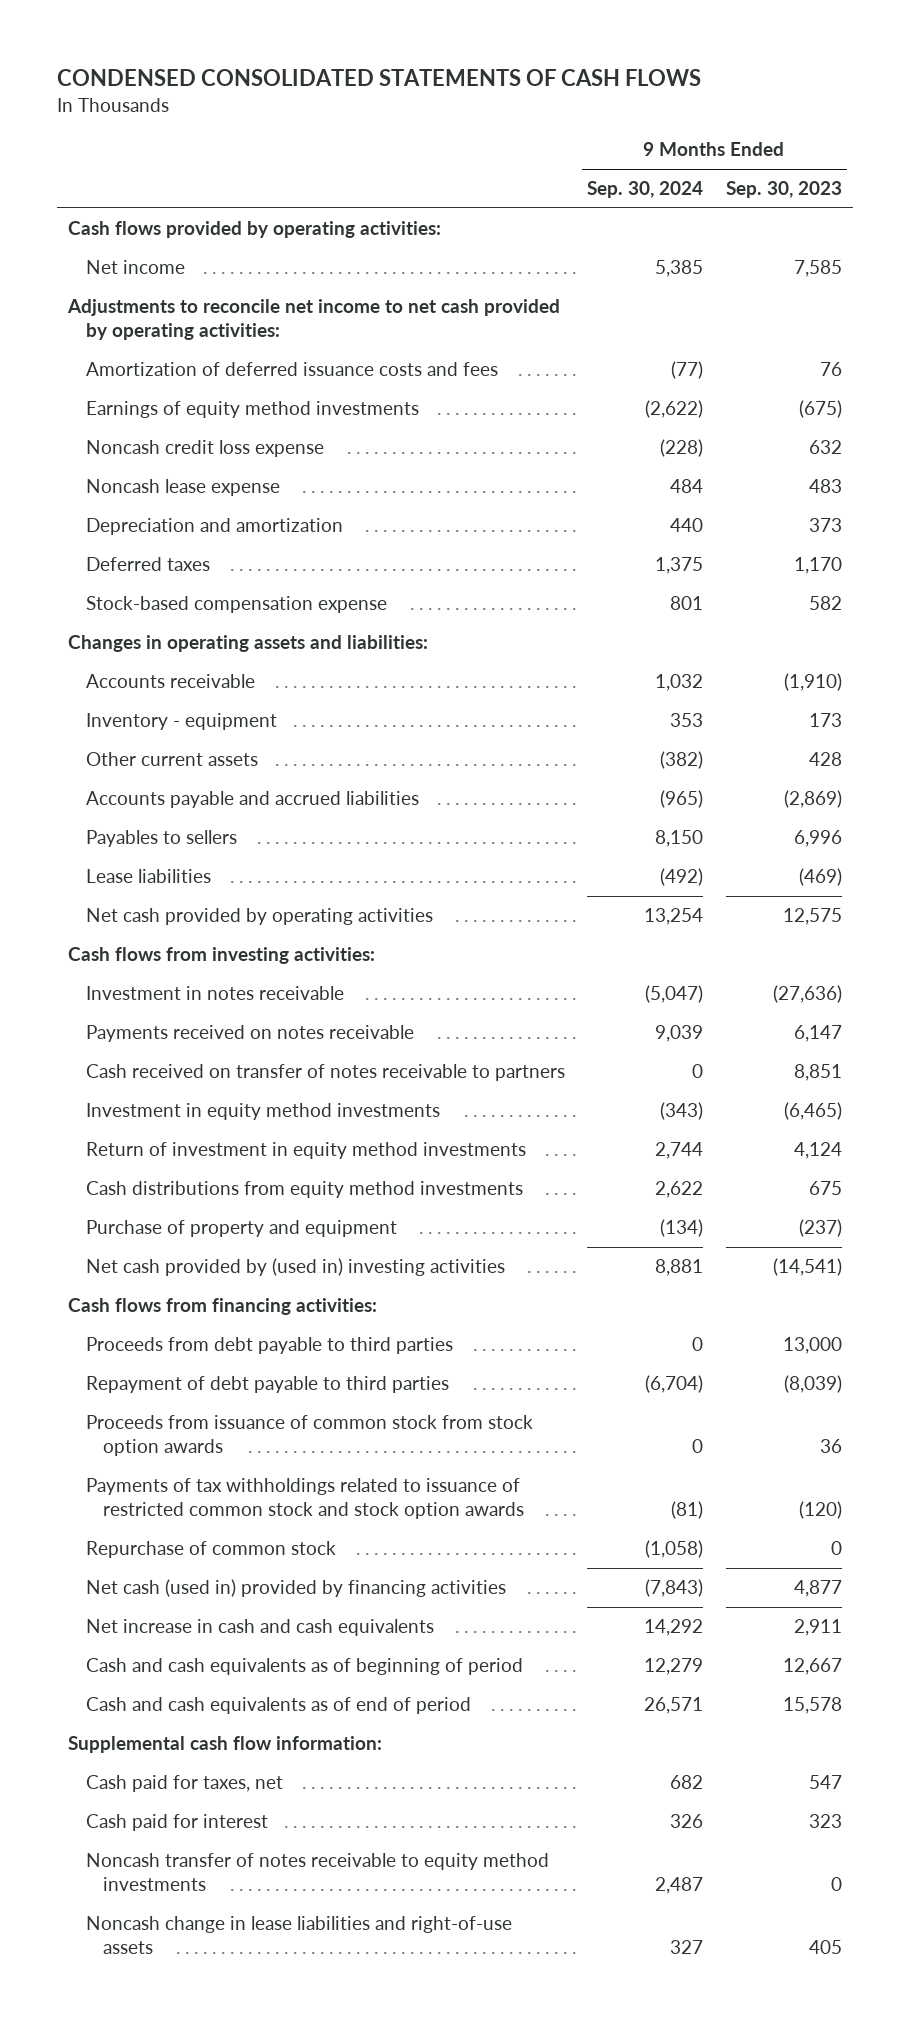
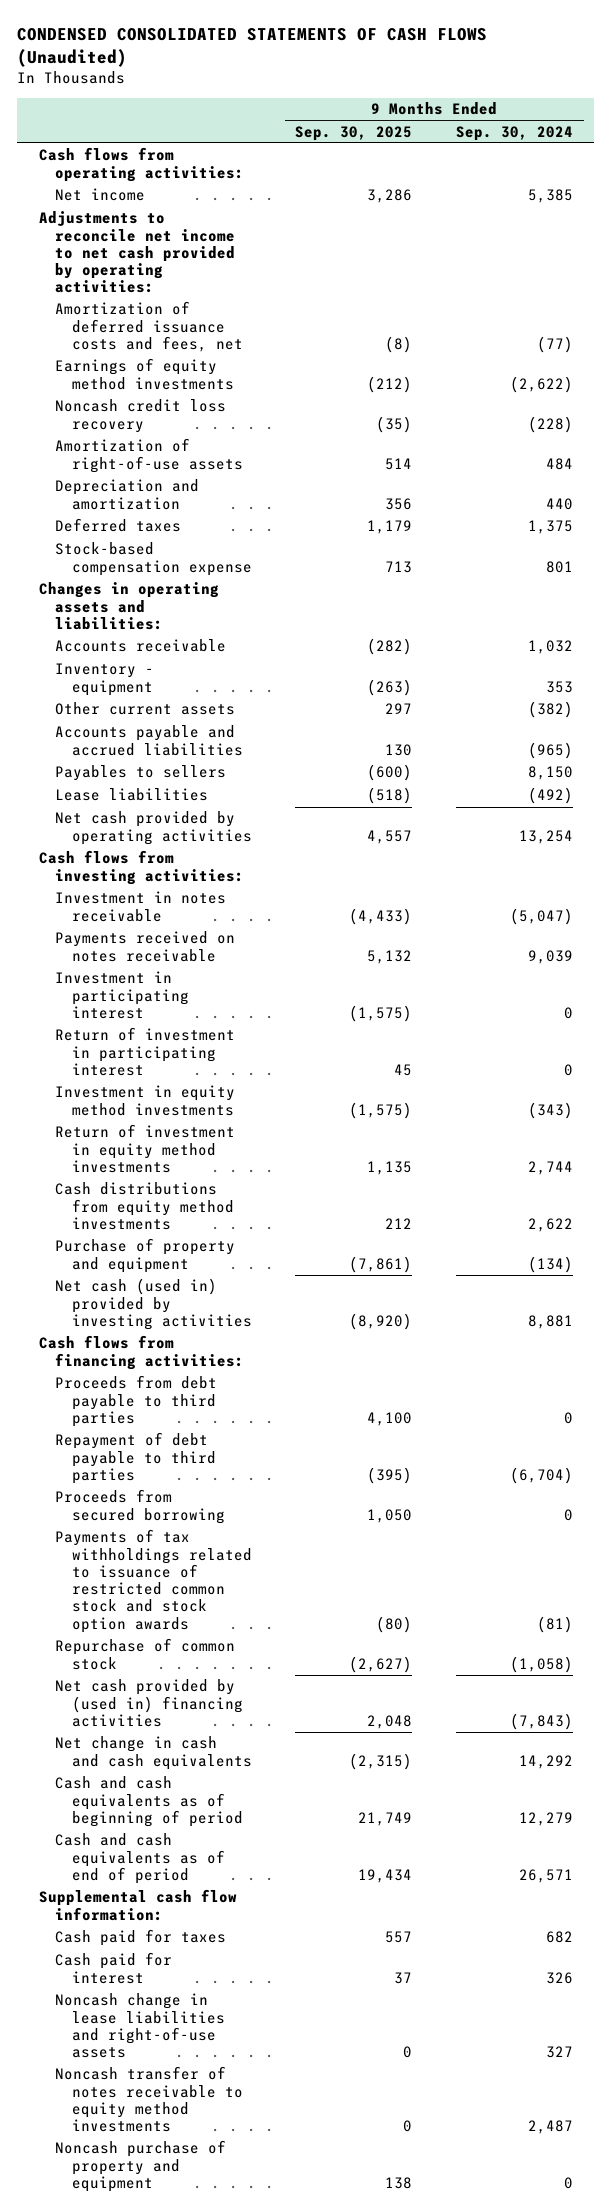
- CONDENSED CONSOLIDATED STATEMENTS OF CASH FLOWS
+ CONDENSED CONSOLIDATED STATEMENTS OF CASH FLOWS (Unaudited)
- | 9 Months Ended Sep. 30, 2024 | 9 Months Ended Sep. 30, 2023
+ | 9 Months Ended Sep. 30, 2025 | 9 Months Ended Sep. 30, 2024
- Cash flows provided by operating activities:
+ Cash flows from operating activities:
- Amortization of deferred issuance costs and fees | (77) | 76
+ Amortization of deferred issuance costs and fees, net | (8) | (77)
- Noncash credit loss expense | (228) | 632
- Noncash lease expense | 484 | 483
+ Noncash credit loss recovery | (35) | (228)
+ Amortization of right-of-use assets | 514 | 484
- Cash received on transfer of notes receivable to partners | 0 | 8,851
+ Investment in participating interest | (1,575) | 0
+ Return of investment in participating interest | 45 | 0
- Net cash provided by (used in) investing activities | 8,881 | (14,541)
+ Net cash (used in) provided by investing activities | (8,920) | 8,881
- Proceeds from issuance of common stock from stock option awards | 0 | 36
+ Proceeds from secured borrowing | 1,050 | 0
- Net cash (used in) provided by financing activities | (7,843) | 4,877
- Net increase in cash and cash equivalents | 14,292 | 2,911
+ Net cash provided by (used in) financing activities | 2,048 | (7,843)
+ Net change in cash and cash equivalents | (2,315) | 14,292
- Cash paid for taxes, net | 682 | 547
+ Cash paid for taxes | 557 | 682
moved down: Noncash transfer of notes receivable to equity method investments | 0 | 2,487
+ Noncash purchase of property and equipment | 138 | 0

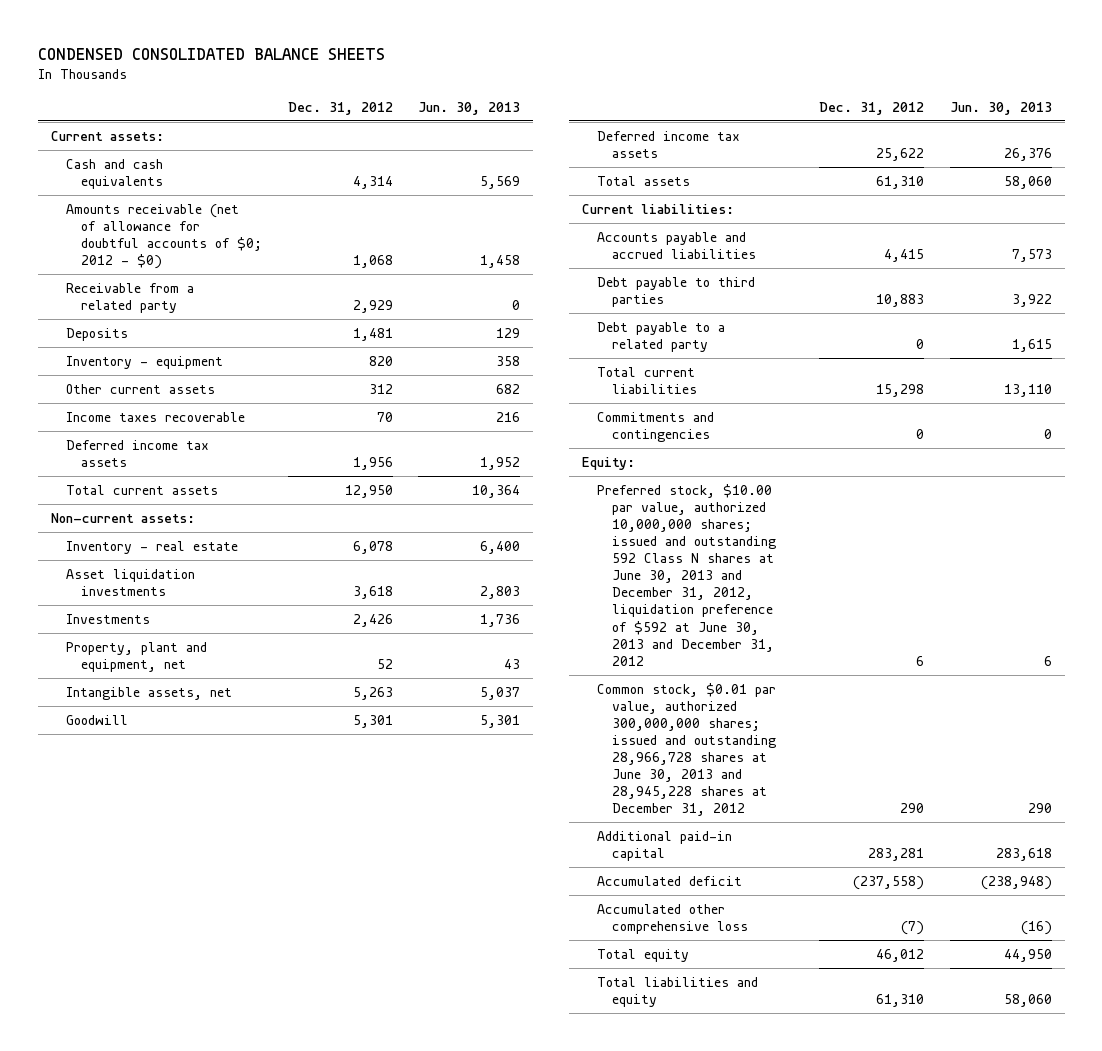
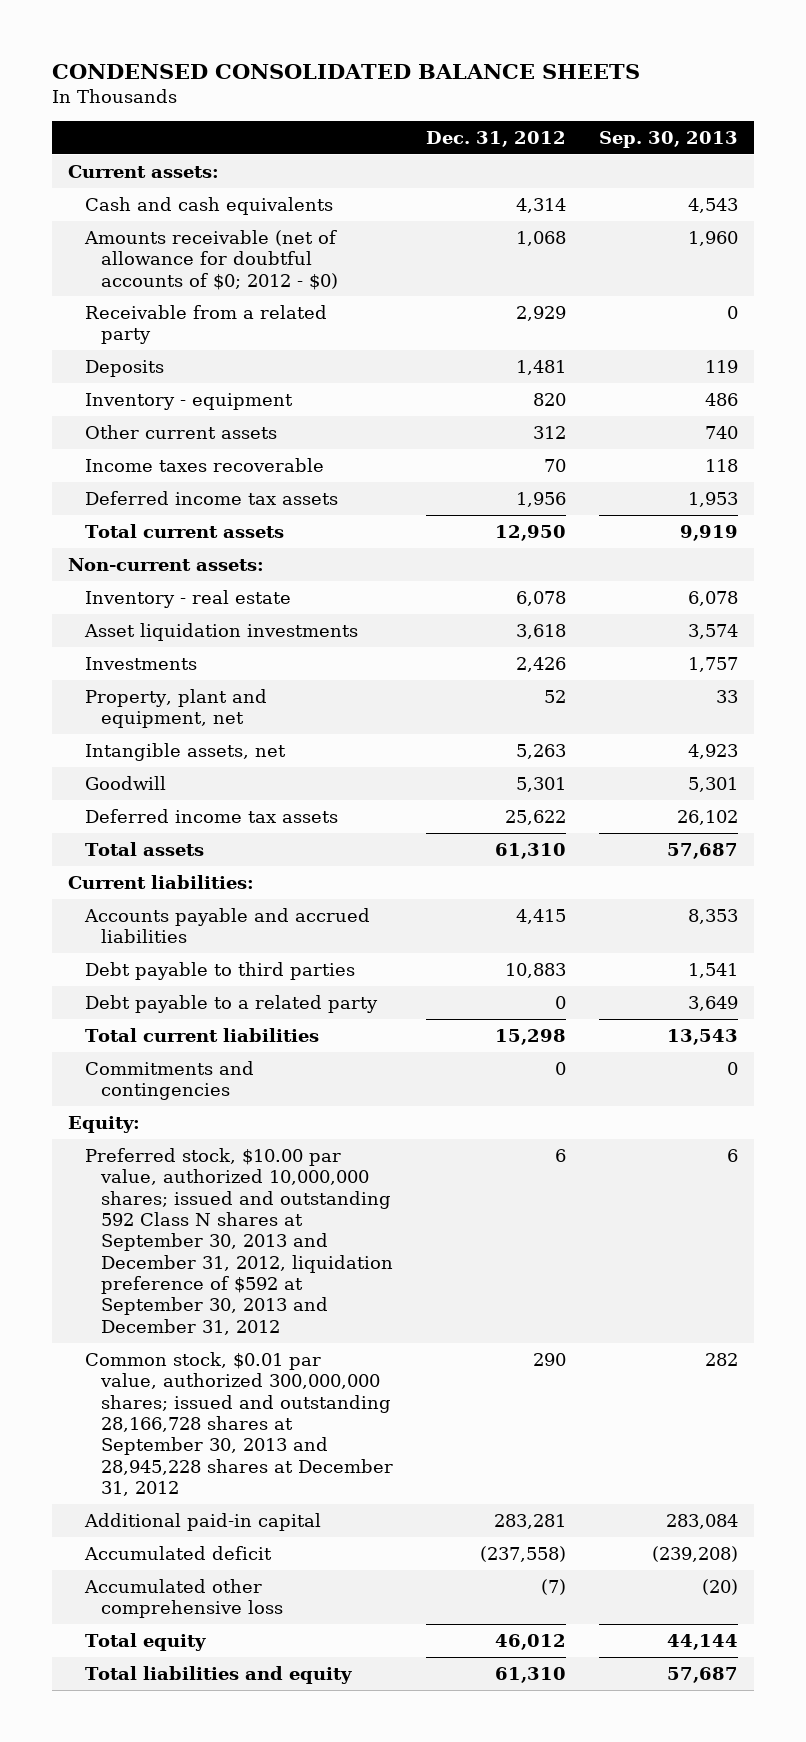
- | Dec. 31, 2012 | Jun. 30, 2013
+ | Dec. 31, 2012 | Sep. 30, 2013
- Preferred stock, $10.00 par value, authorized 10,000,000 shares; issued and outstanding 592 Class N shares at June 30, 2013 and December 31, 2012, liquidation preference of $592 at June 30, 2013 and December 31, 2012 | 6 | 6
- Common stock, $0.01 par value, authorized 300,000,000 shares; issued and outstanding 28,966,728 shares at June 30, 2013 and 28,945,228 shares at December 31, 2012 | 290 | 290
+ Preferred stock, $10.00 par value, authorized 10,000,000 shares; issued and outstanding 592 Class N shares at September 30, 2013 and December 31, 2012, liquidation preference of $592 at September 30, 2013 and December 31, 2012 | 6 | 6
+ Common stock, $0.01 par value, authorized 300,000,000 shares; issued and outstanding 28,166,728 shares at September 30, 2013 and 28,945,228 shares at December 31, 2012 | 290 | 282

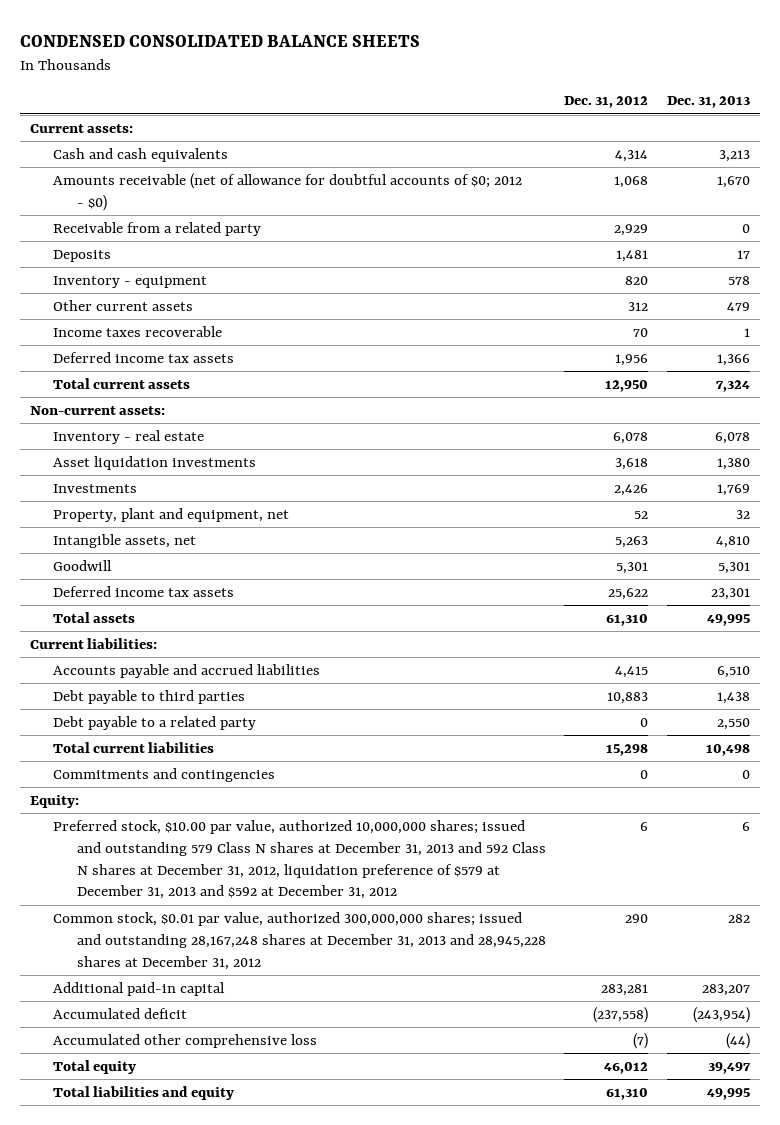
- | Dec. 31, 2012 | Sep. 30, 2013
+ | Dec. 31, 2012 | Dec. 31, 2013
- Preferred stock, $10.00 par value, authorized 10,000,000 shares; issued and outstanding 592 Class N shares at September 30, 2013 and December 31, 2012, liquidation preference of $592 at September 30, 2013 and December 31, 2012 | 6 | 6
- Common stock, $0.01 par value, authorized 300,000,000 shares; issued and outstanding 28,166,728 shares at September 30, 2013 and 28,945,228 shares at December 31, 2012 | 290 | 282
+ Preferred stock, $10.00 par value, authorized 10,000,000 shares; issued and outstanding 579 Class N shares at December 31, 2013 and 592 Class N shares at December 31, 2012, liquidation preference of $579 at December 31, 2013 and $592 at December 31, 2012 | 6 | 6
+ Common stock, $0.01 par value, authorized 300,000,000 shares; issued and outstanding 28,167,248 shares at December 31, 2013 and 28,945,228 shares at December 31, 2012 | 290 | 282

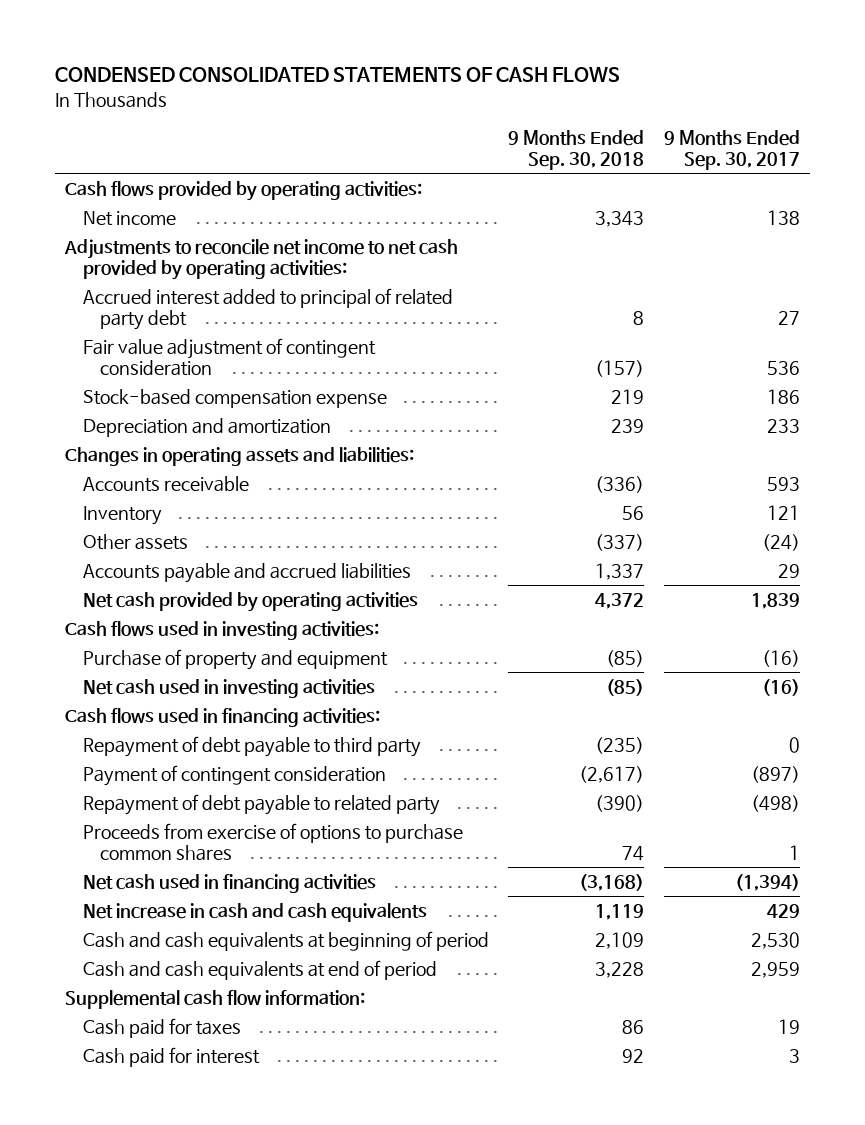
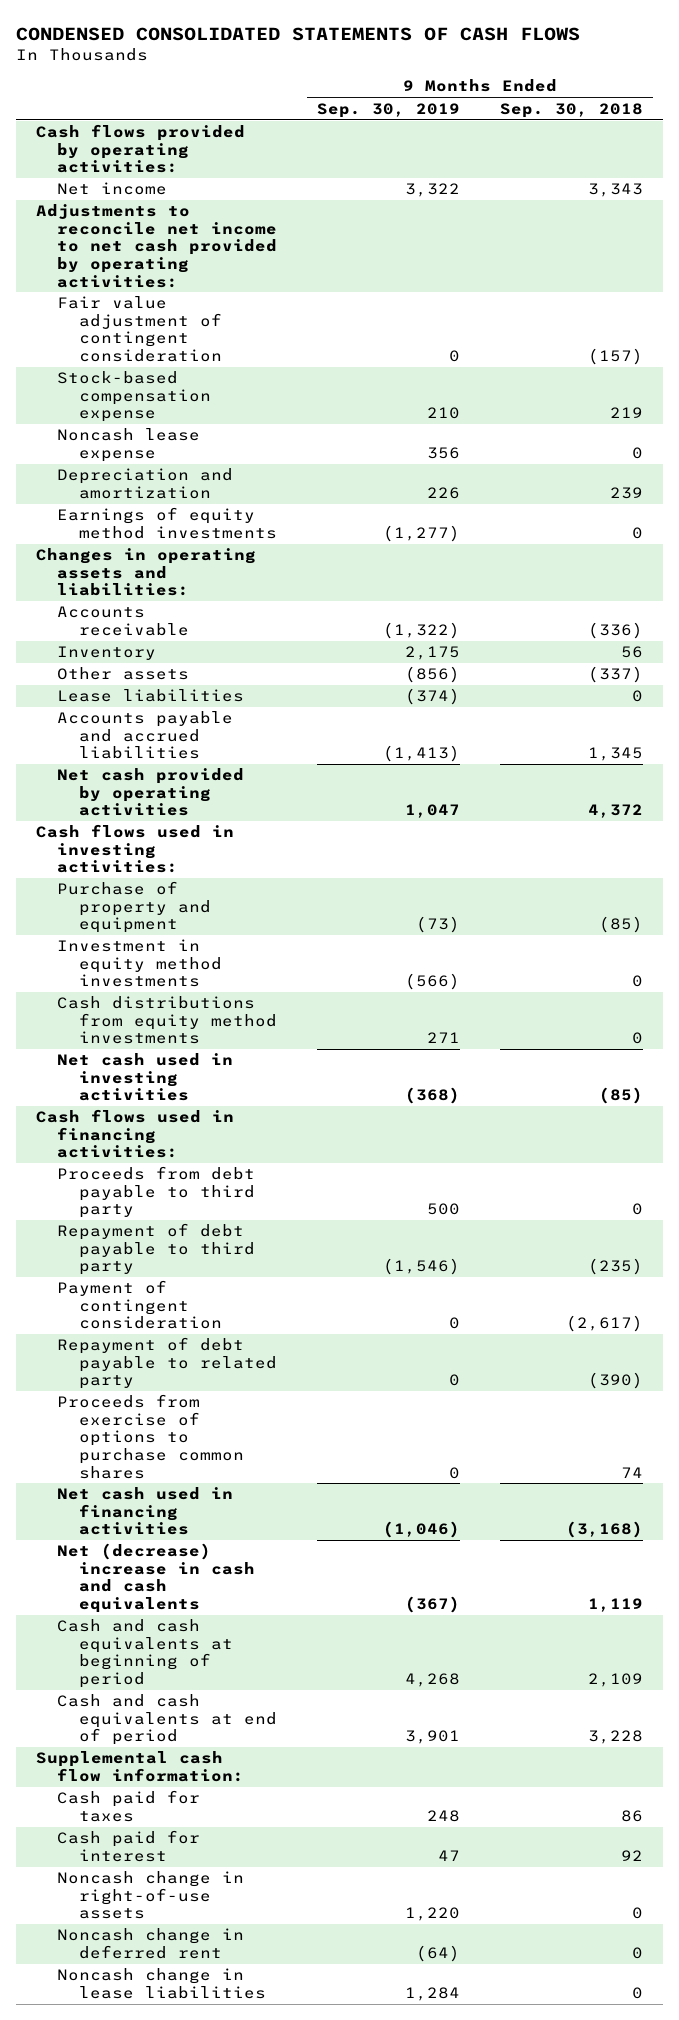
- | 9 Months Ended Sep. 30, 2018 | 9 Months Ended Sep. 30, 2017
+ | 9 Months Ended Sep. 30, 2019 | 9 Months Ended Sep. 30, 2018
- Accrued interest added to principal of related party debt | 8 | 27
+ Noncash lease expense | 356 | 0
+ Earnings of equity method investments | (1,277) | 0
- Accounts payable and accrued liabilities | 1,337 | 29
+ Lease liabilities | (374) | 0
+ Accounts payable and accrued liabilities | (1,413) | 1,345
+ Investment in equity method investments | (566) | 0
+ Cash distributions from equity method investments | 271 | 0
+ Proceeds from debt payable to third party | 500 | 0
- Net increase in cash and cash equivalents | 1,119 | 429
+ Net (decrease) increase in cash and cash equivalents | (367) | 1,119
+ Noncash change in right-of-use assets | 1,220 | 0
+ Noncash change in deferred rent | (64) | 0
+ Noncash change in lease liabilities | 1,284 | 0

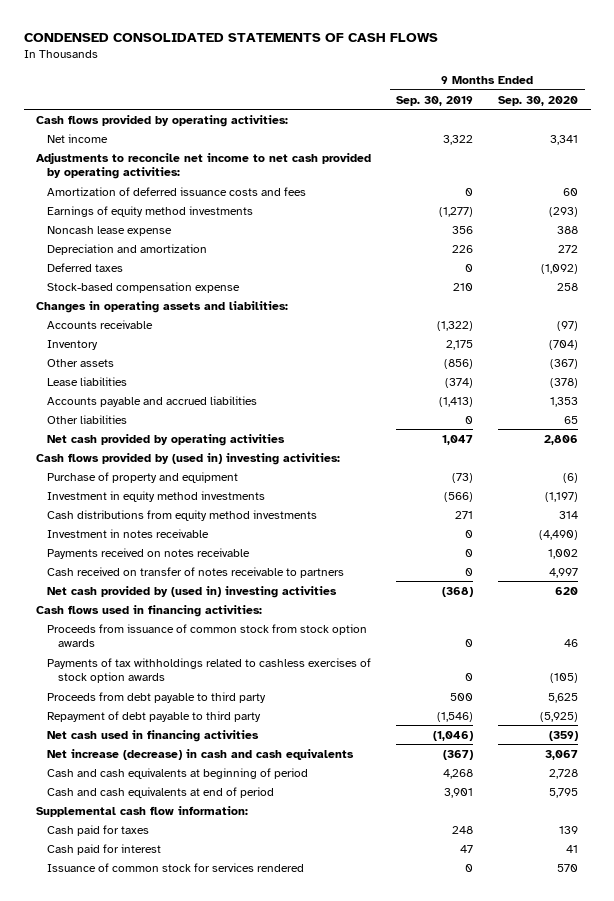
- | 9 Months Ended Sep. 30, 2019 | 9 Months Ended Sep. 30, 2018
+ | 9 Months Ended Sep. 30, 2019 | 9 Months Ended Sep. 30, 2020
- Fair value adjustment of contingent consideration | 0 | (157)
+ Amortization of deferred issuance costs and fees | 0 | 60
moved up: Earnings of equity method investments | (1,277) | (293)
+ Deferred taxes | 0 | (1,092)
moved down: Stock-based compensation expense | 210 | 258
+ Other liabilities | 0 | 65
- Cash flows used in investing activities:
+ Cash flows provided by (used in) investing activities:
- Net cash used in investing activities | (368) | (85)
+ Investment in notes receivable | 0 | (4,490)
+ Payments received on notes receivable | 0 | 1,002
+ Cash received on transfer of notes receivable to partners | 0 | 4,997
+ Net cash provided by (used in) investing activities | (368) | 620
+ Proceeds from issuance of common stock from stock option awards | 0 | 46
+ Payments of tax withholdings related to cashless exercises of stock option awards | 0 | (105)
- Payment of contingent consideration | 0 | (2,617)
- Repayment of debt payable to related party | 0 | (390)
- Proceeds from exercise of options to purchase common shares | 0 | 74
- Net (decrease) increase in cash and cash equivalents | (367) | 1,119
+ Net increase (decrease) in cash and cash equivalents | (367) | 3,067
- Noncash change in right-of-use assets | 1,220 | 0
- Noncash change in deferred rent | (64) | 0
- Noncash change in lease liabilities | 1,284 | 0
+ Issuance of common stock for services rendered | 0 | 570

